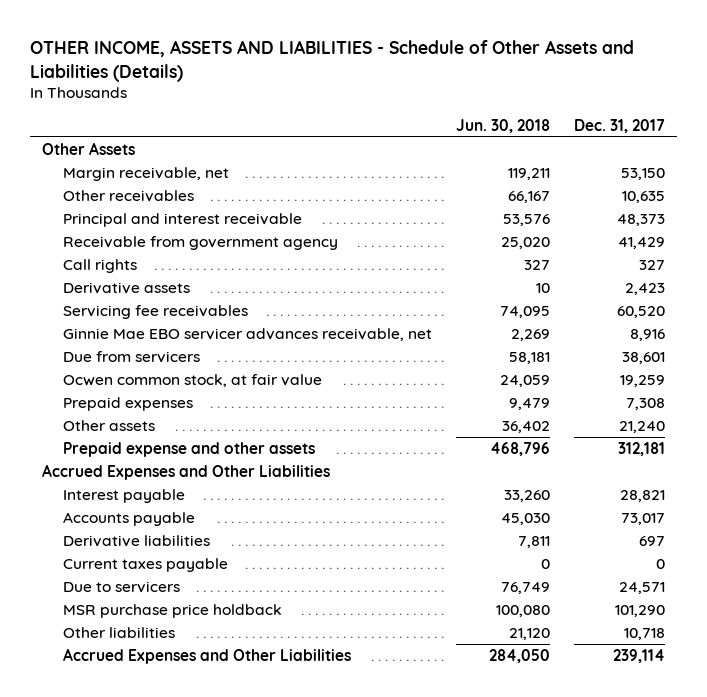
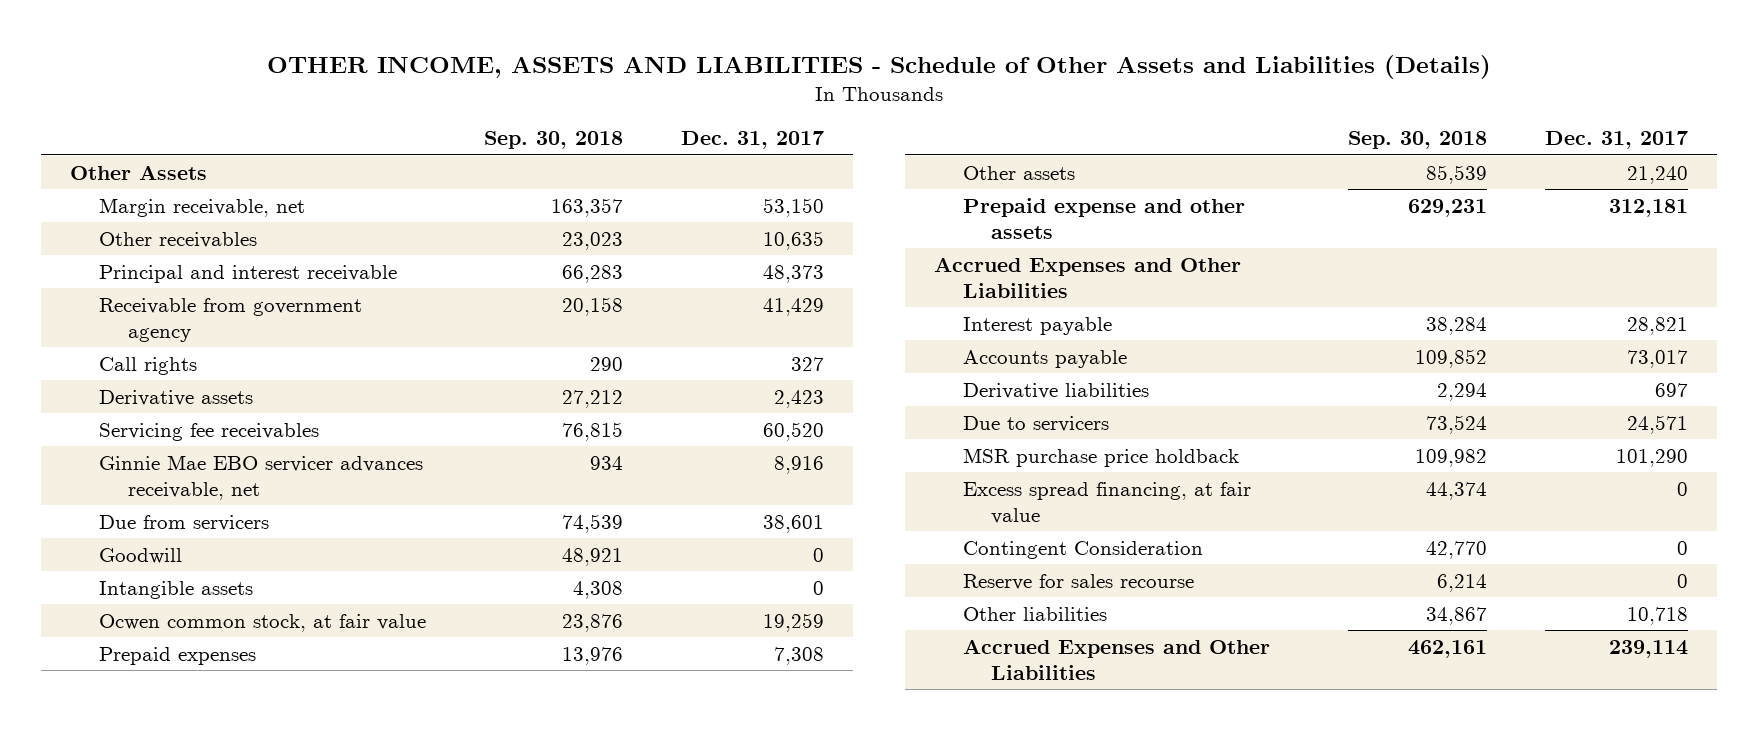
- | Jun. 30, 2018 | Dec. 31, 2017
+ | Sep. 30, 2018 | Dec. 31, 2017
+ Goodwill | 48,921 | 0
+ Intangible assets | 4,308 | 0
- Current taxes payable | 0 | 0
+ Excess spread financing, at fair value | 44,374 | 0
+ Contingent Consideration | 42,770 | 0
+ Reserve for sales recourse | 6,214 | 0

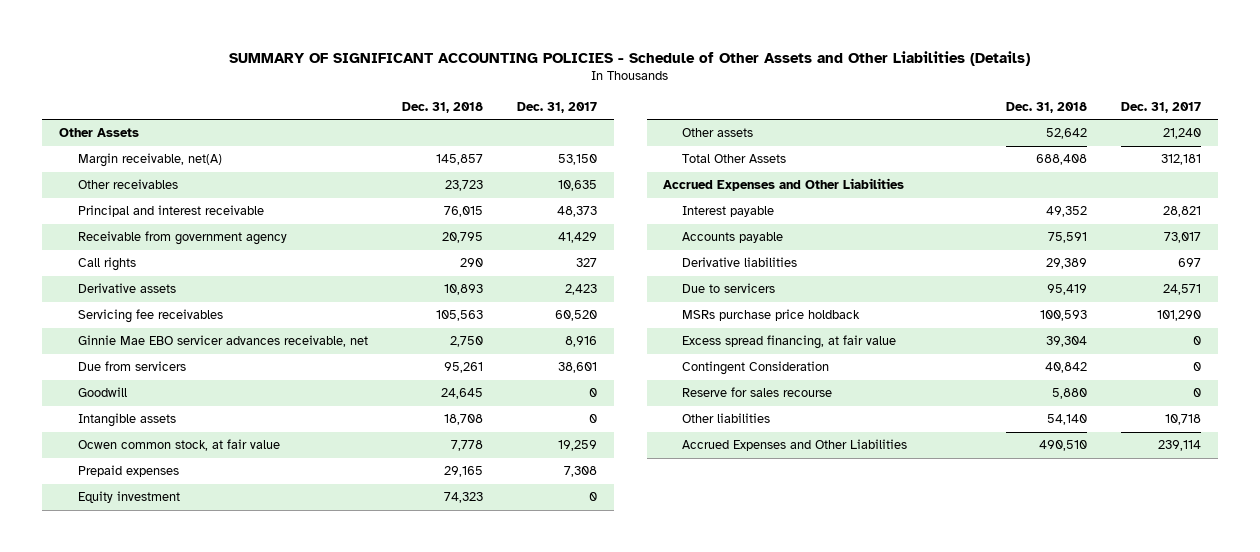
- OTHER INCOME, ASSETS AND LIABILITIES - Schedule of Other Assets and Liabilities (Details)
+ SUMMARY OF SIGNIFICANT ACCOUNTING POLICIES - Schedule of Other Assets and Other Liabilities (Details)
- | Sep. 30, 2018 | Dec. 31, 2017
+ | Dec. 31, 2018 | Dec. 31, 2017
- Margin receivable, net | 163,357 | 53,150
+ Margin receivable, net(A) | 145,857 | 53,150
+ Equity investment | 74,323 | 0
- Prepaid expense and other assets | 629,231 | 312,181
+ Total Other Assets | 688,408 | 312,181
- MSR purchase price holdback | 109,982 | 101,290
+ MSRs purchase price holdback | 100,593 | 101,290

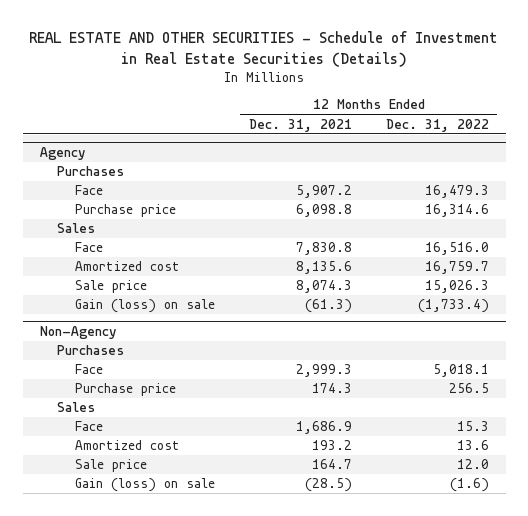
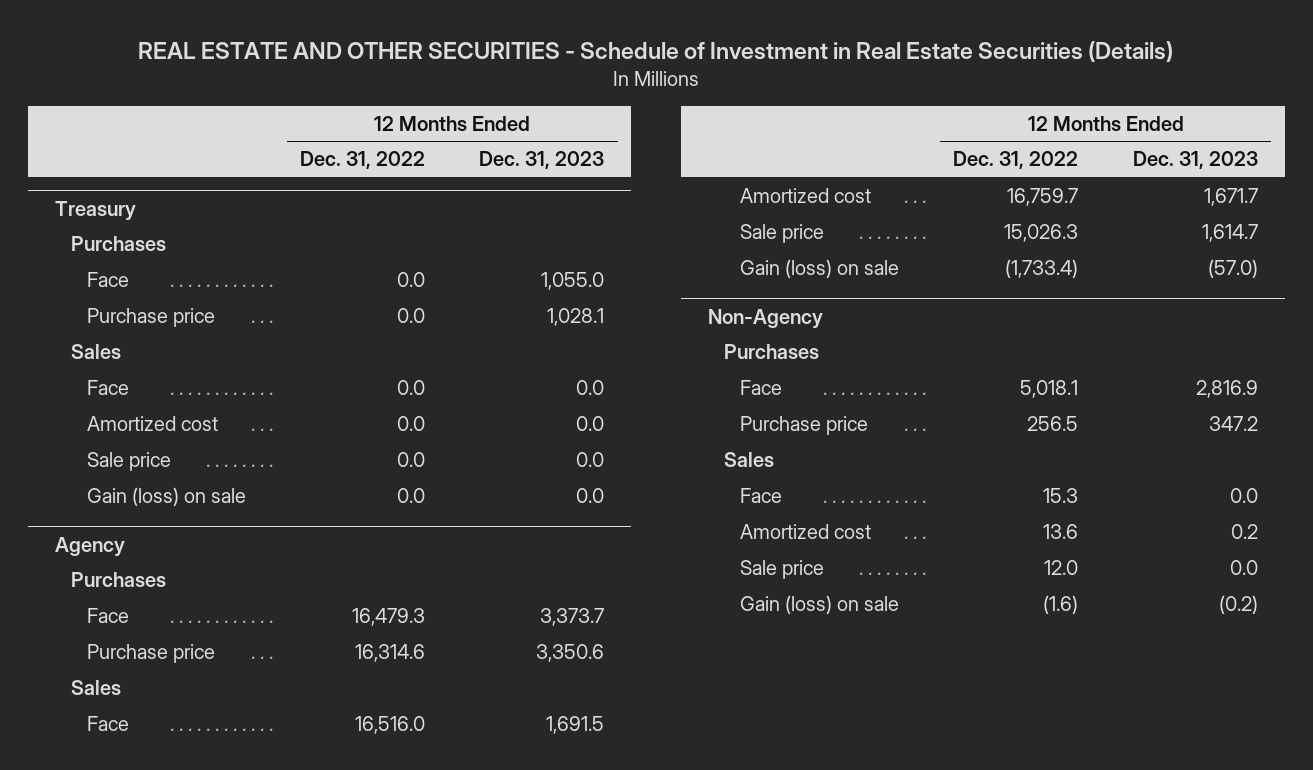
- | 12 Months Ended Dec. 31, 2021 | 12 Months Ended Dec. 31, 2022
+ | 12 Months Ended Dec. 31, 2022 | 12 Months Ended Dec. 31, 2023
+ Treasury
+ Purchases
+ Face | 0.0 | 1,055.0
+ Purchase price | 0.0 | 1,028.1
+ Sales
+ Face | 0.0 | 0.0
+ Amortized cost | 0.0 | 0.0
+ Sale price | 0.0 | 0.0
+ Gain (loss) on sale | 0.0 | 0.0

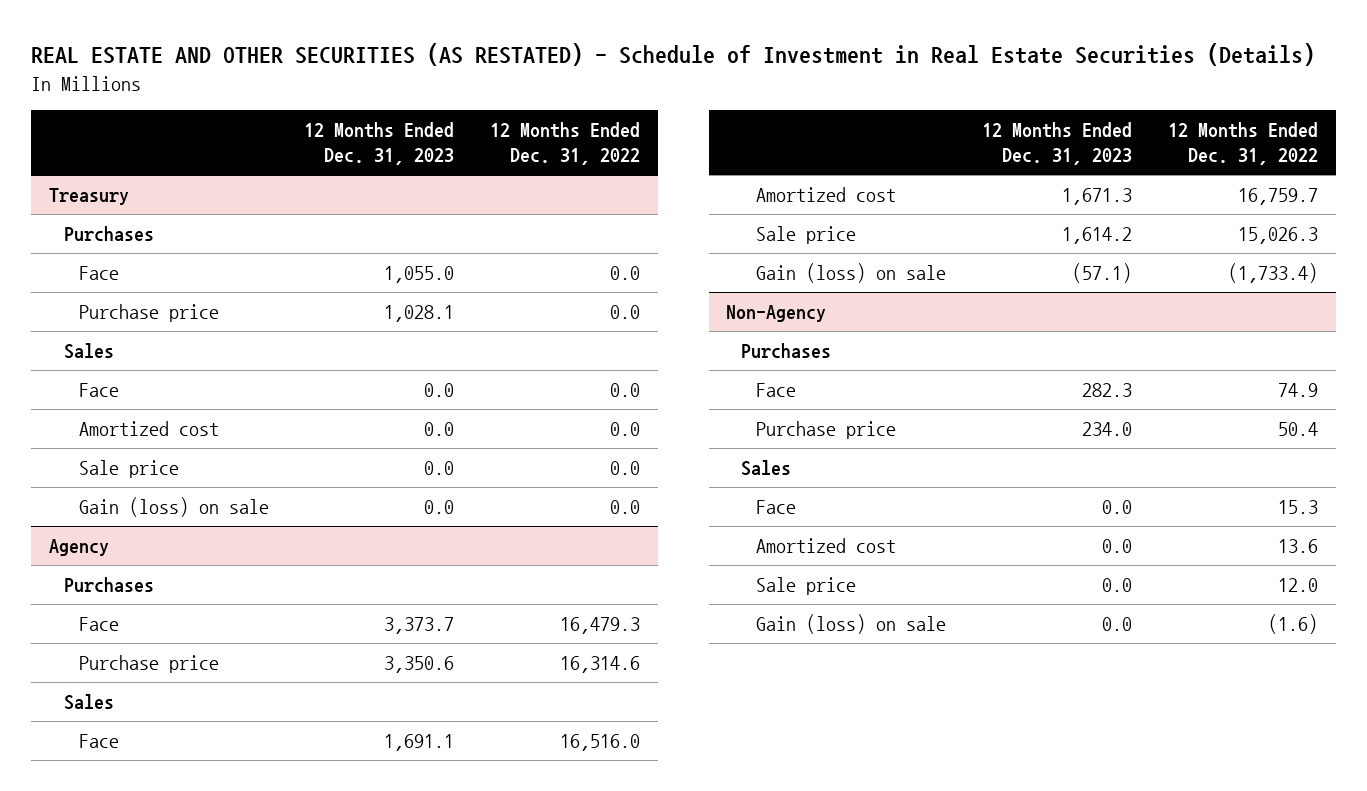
- REAL ESTATE AND OTHER SECURITIES - Schedule of Investment in Real Estate Securities (Details)
+ REAL ESTATE AND OTHER SECURITIES (AS RESTATED) - Schedule of Investment in Real Estate Securities (Details)
- | 12 Months Ended Dec. 31, 2022 | 12 Months Ended Dec. 31, 2023
+ | 12 Months Ended Dec. 31, 2023 | 12 Months Ended Dec. 31, 2022
@ Agency
- Face | 16,516.0 | 1,691.5
- Amortized cost | 16,759.7 | 1,671.7
- Sale price | 15,026.3 | 1,614.7
- Gain (loss) on sale | (1,733.4) | (57.0)
+ Face | 1,691.1 | 16,516.0
+ Amortized cost | 1,671.3 | 16,759.7
+ Sale price | 1,614.2 | 15,026.3
+ Gain (loss) on sale | (57.1) | (1,733.4)
@ Non-Agency
- Face | 5,018.1 | 2,816.9
- Purchase price | 256.5 | 347.2
+ Face | 282.3 | 74.9
+ Purchase price | 234.0 | 50.4
- Amortized cost | 13.6 | 0.2
+ Amortized cost | 0.0 | 13.6
- Gain (loss) on sale | (1.6) | (0.2)
+ Gain (loss) on sale | 0.0 | (1.6)

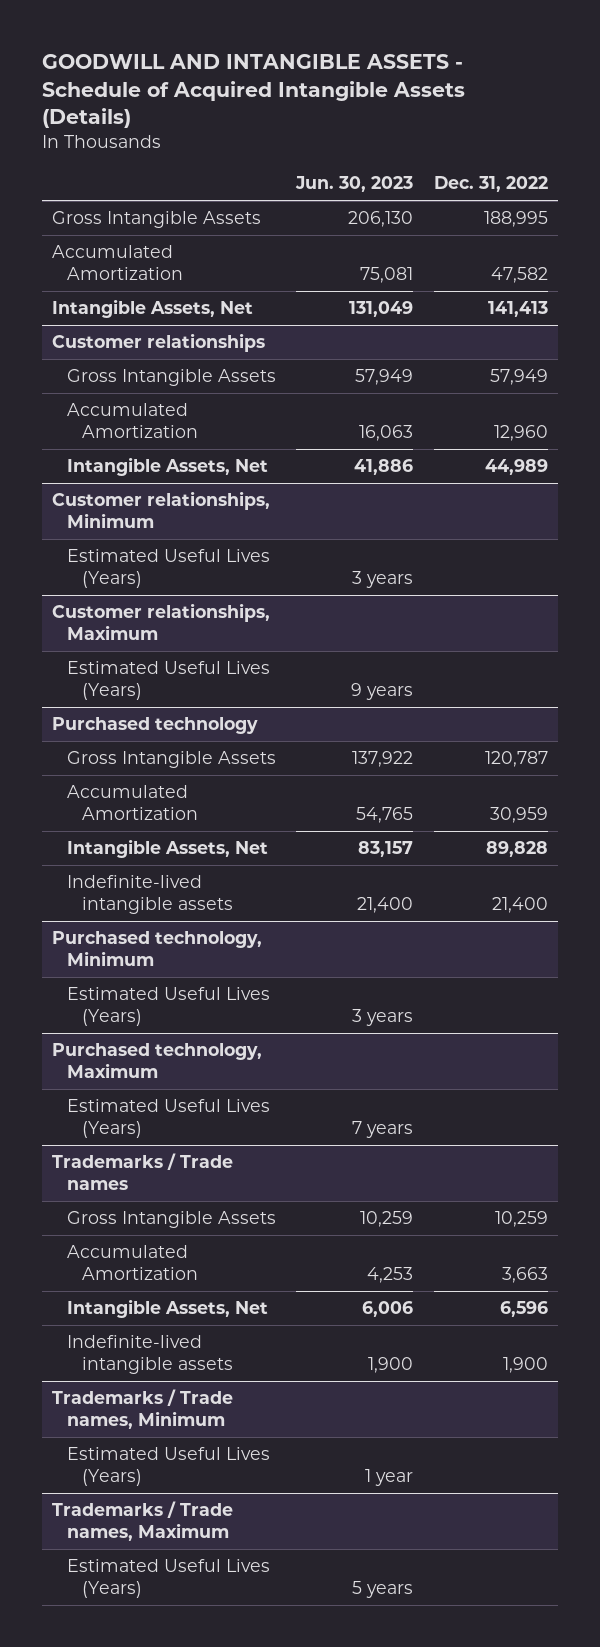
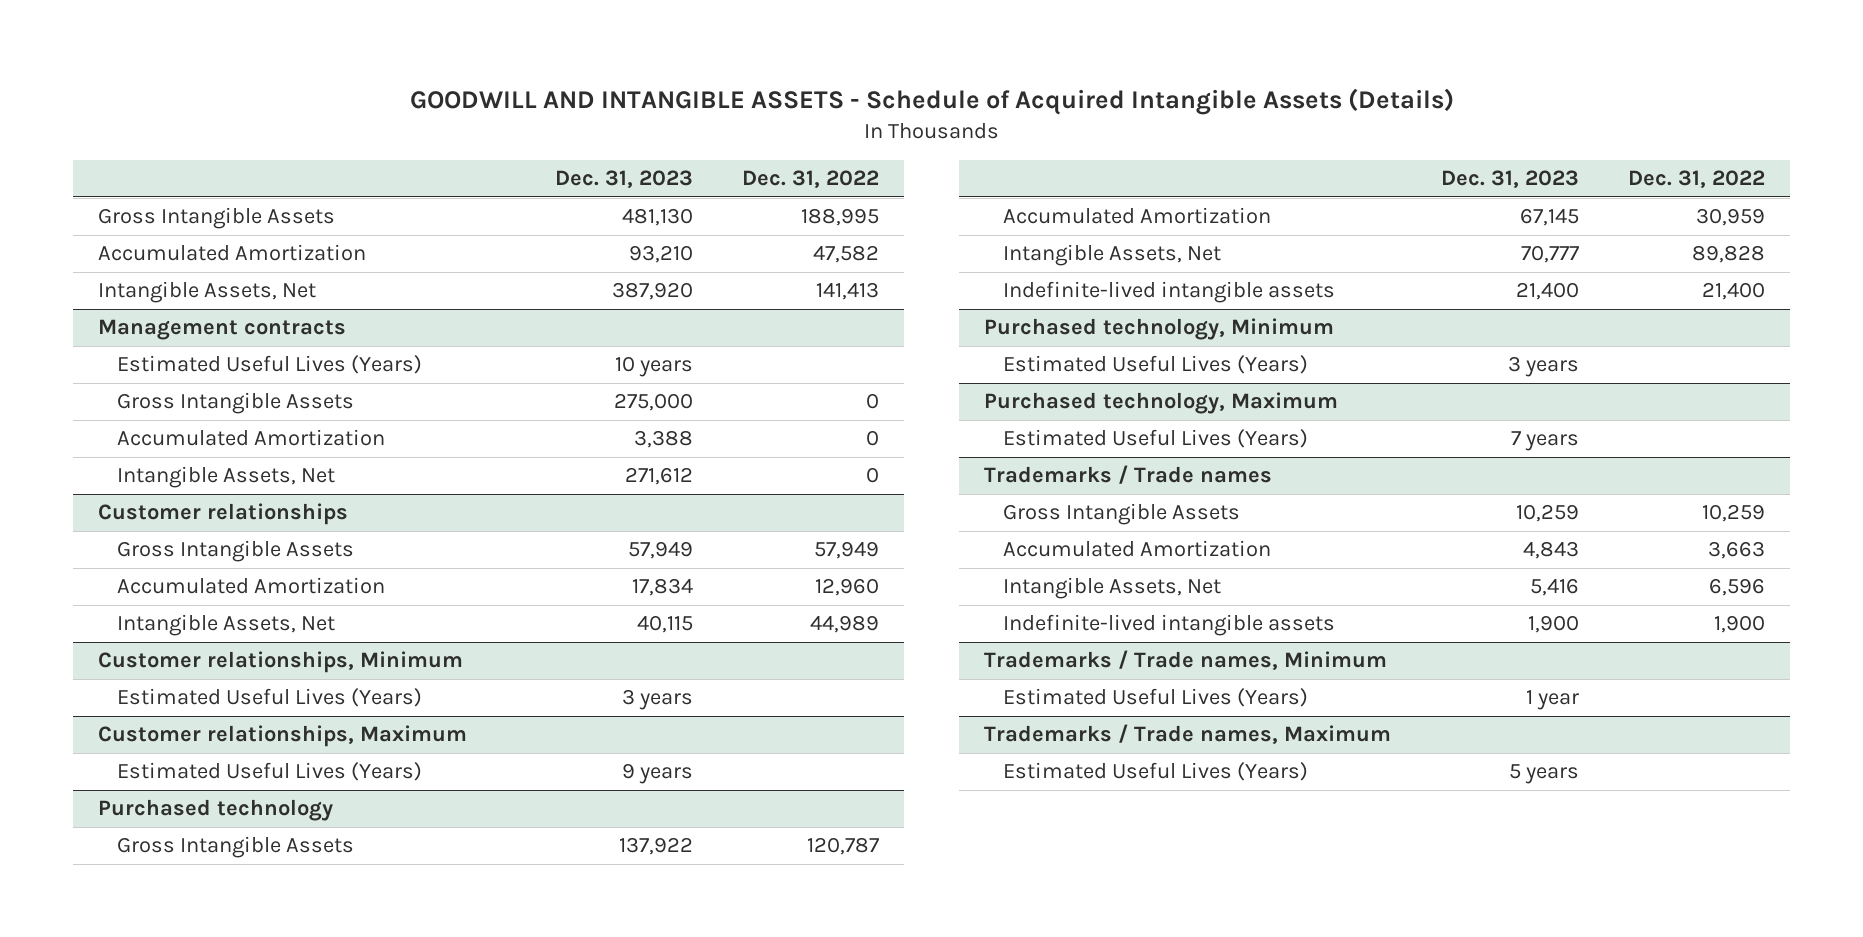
- | Jun. 30, 2023 | Dec. 31, 2022
+ | Dec. 31, 2023 | Dec. 31, 2022
+ Management contracts
+ Estimated Useful Lives (Years) | 10 years |
+ Gross Intangible Assets | 275,000 | 0
+ Accumulated Amortization | 3,388 | 0
+ Intangible Assets, Net | 271,612 | 0

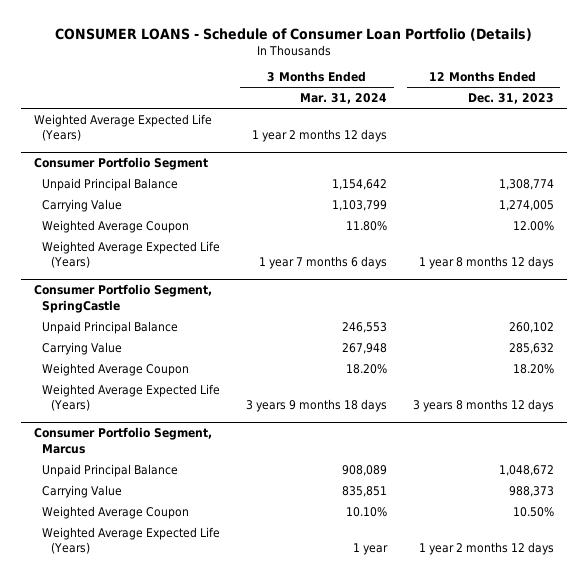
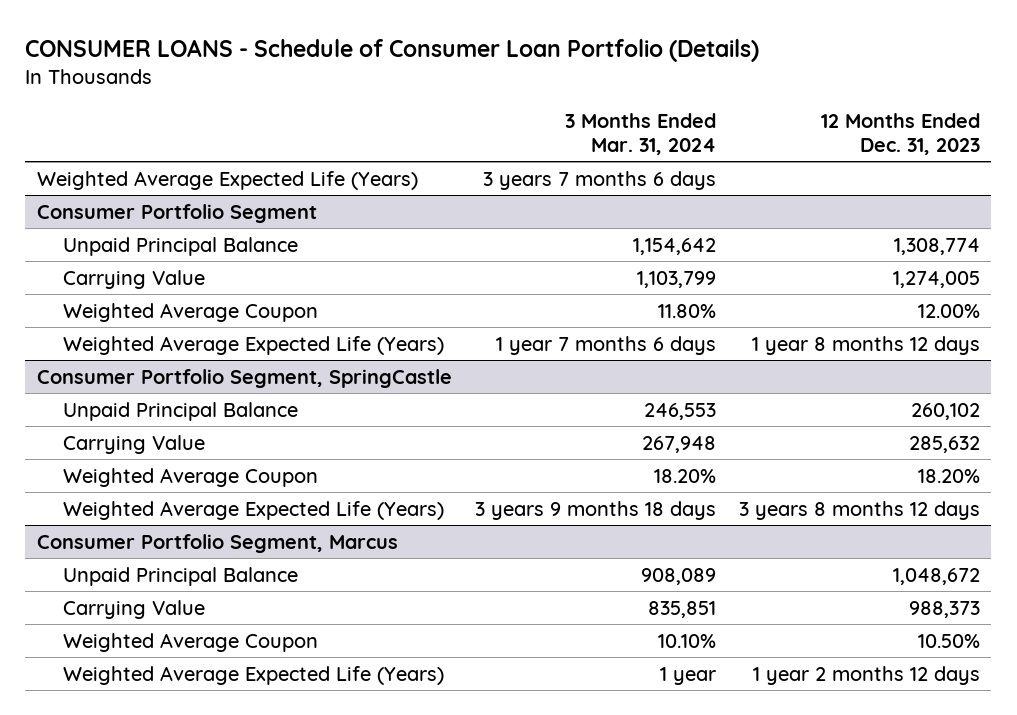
- Weighted Average Expected Life (Years) | 1 year 2 months 12 days |
+ Weighted Average Expected Life (Years) | 3 years 7 months 6 days |

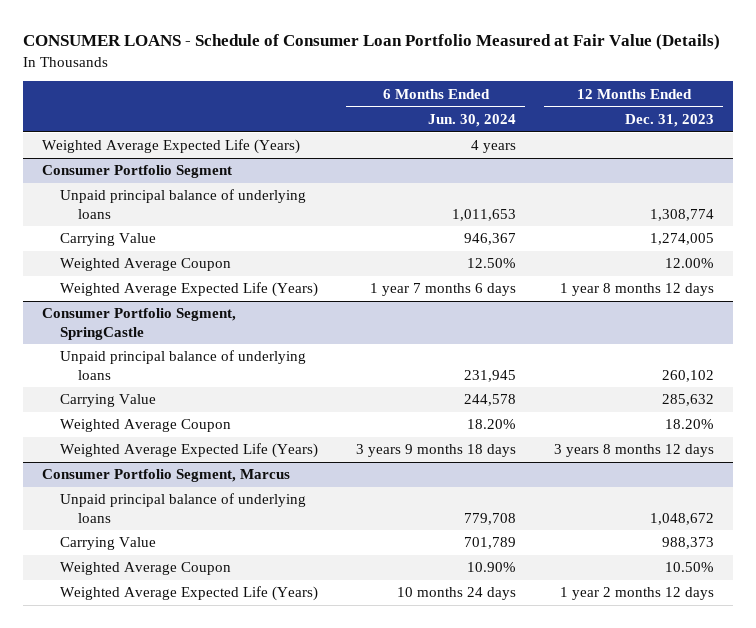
- CONSUMER LOANS - Schedule of Consumer Loan Portfolio (Details)
+ CONSUMER LOANS - Schedule of Consumer Loan Portfolio Measured at Fair Value (Details)
- | 3 Months Ended Mar. 31, 2024 | 12 Months Ended Dec. 31, 2023
+ | 6 Months Ended Jun. 30, 2024 | 12 Months Ended Dec. 31, 2023
@ Consumer Portfolio Segment
- Unpaid Principal Balance | 1,154,642 | 1,308,774
+ Unpaid principal balance of underlying loans | 1,011,653 | 1,308,774
@ Consumer Portfolio Segment, SpringCastle
- Unpaid Principal Balance | 246,553 | 260,102
+ Unpaid principal balance of underlying loans | 231,945 | 260,102
@ Consumer Portfolio Segment, Marcus
- Unpaid Principal Balance | 908,089 | 1,048,672
+ Unpaid principal balance of underlying loans | 779,708 | 1,048,672

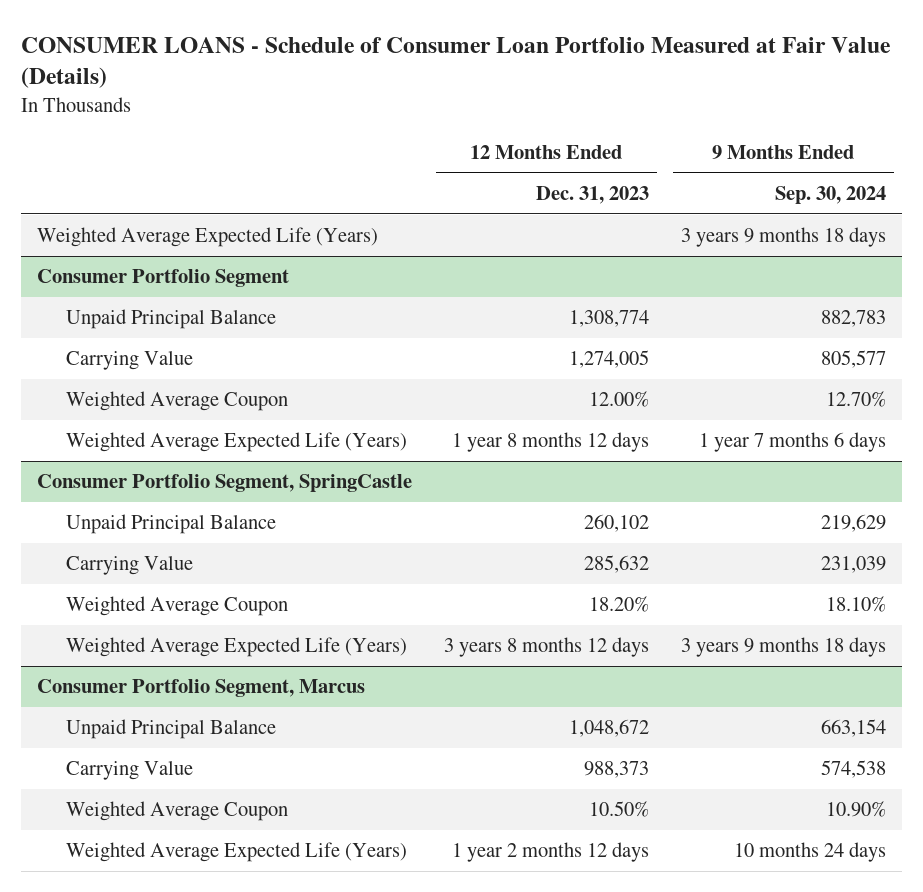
- | 6 Months Ended Jun. 30, 2024 | 12 Months Ended Dec. 31, 2023
+ | 12 Months Ended Dec. 31, 2023 | 9 Months Ended Sep. 30, 2024
@ Consumer Portfolio Segment
- Unpaid principal balance of underlying loans | 1,011,653 | 1,308,774
+ Unpaid Principal Balance | 1,308,774 | 882,783
@ Consumer Portfolio Segment, SpringCastle
- Unpaid principal balance of underlying loans | 231,945 | 260,102
+ Unpaid Principal Balance | 260,102 | 219,629
@ Consumer Portfolio Segment, Marcus
- Unpaid principal balance of underlying loans | 779,708 | 1,048,672
+ Unpaid Principal Balance | 1,048,672 | 663,154

